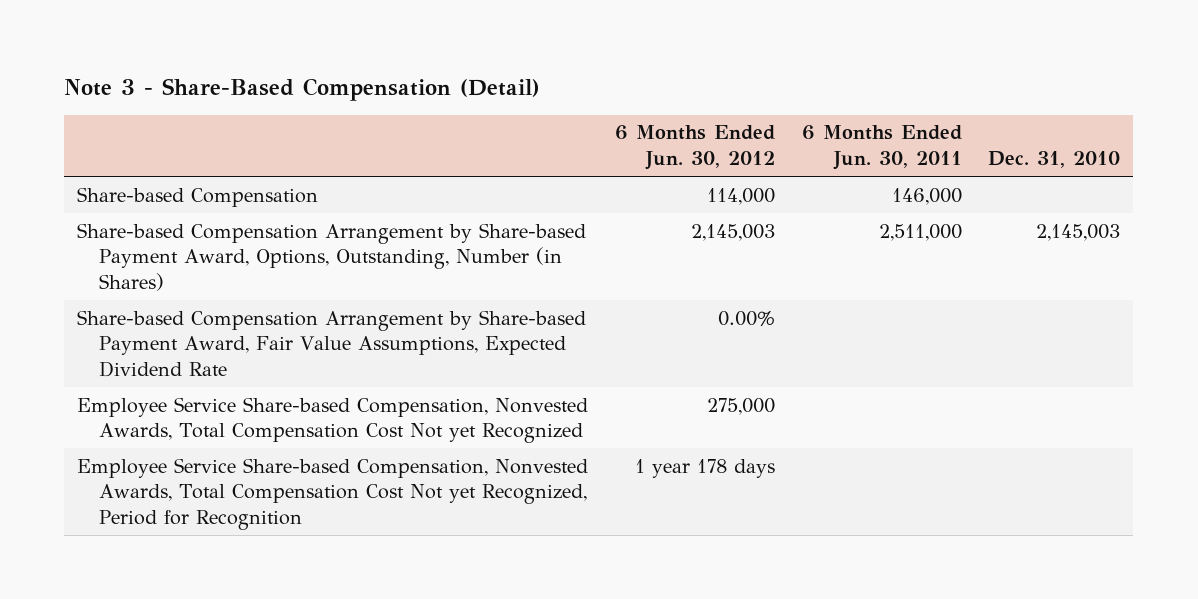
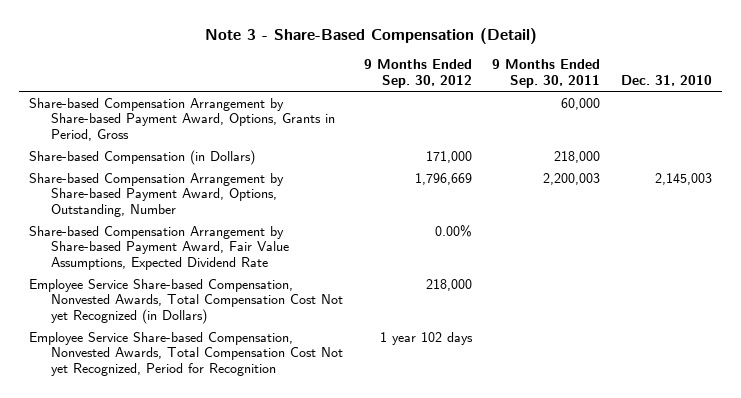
- | 6 Months Ended Jun. 30, 2012 | 6 Months Ended Jun. 30, 2011 | Dec. 31, 2010
+ | 9 Months Ended Sep. 30, 2012 | 9 Months Ended Sep. 30, 2011 | Dec. 31, 2010
- Share-based Compensation | 114,000 | 146,000 |
- Share-based Compensation Arrangement by Share-based Payment Award, Options, Outstanding, Number (in Shares) | 2,145,003 | 2,511,000 | 2,145,003
+ Share-based Compensation Arrangement by Share-based Payment Award, Options, Grants in Period, Gross | | 60,000 |
+ Share-based Compensation (in Dollars) | 171,000 | 218,000 |
+ Share-based Compensation Arrangement by Share-based Payment Award, Options, Outstanding, Number | 1,796,669 | 2,200,003 | 2,145,003
- Employee Service Share-based Compensation, Nonvested Awards, Total Compensation Cost Not yet Recognized | 275,000 | |
+ Employee Service Share-based Compensation, Nonvested Awards, Total Compensation Cost Not yet Recognized (in Dollars) | 218,000 | |

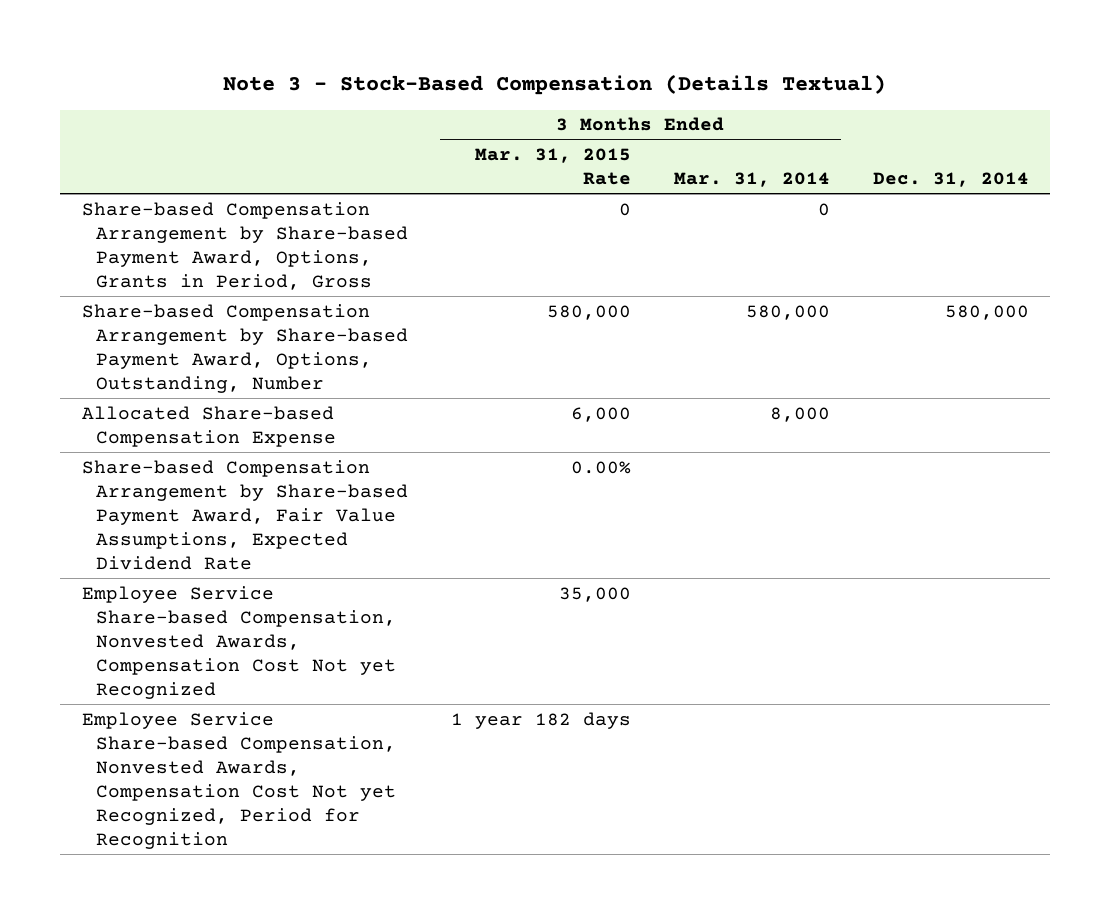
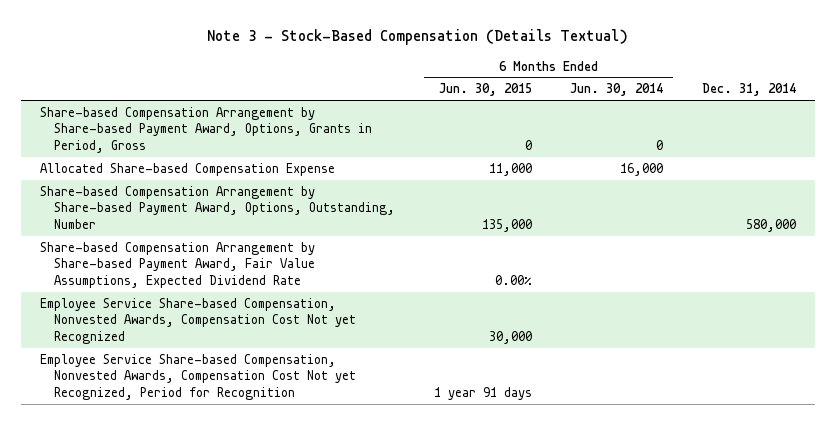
- | 3 Months Ended Mar. 31, 2015 Rate | 3 Months Ended Mar. 31, 2014 | Dec. 31, 2014
+ | 6 Months Ended Jun. 30, 2015 | 6 Months Ended Jun. 30, 2014 | Dec. 31, 2014
moved down: Share-based Compensation Arrangement by Share-based Payment Award, Options, Outstanding, Number | 135,000 | | 580,000

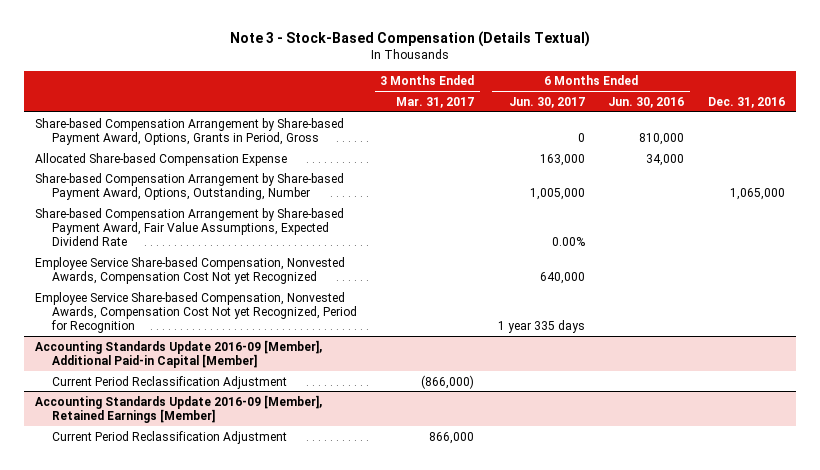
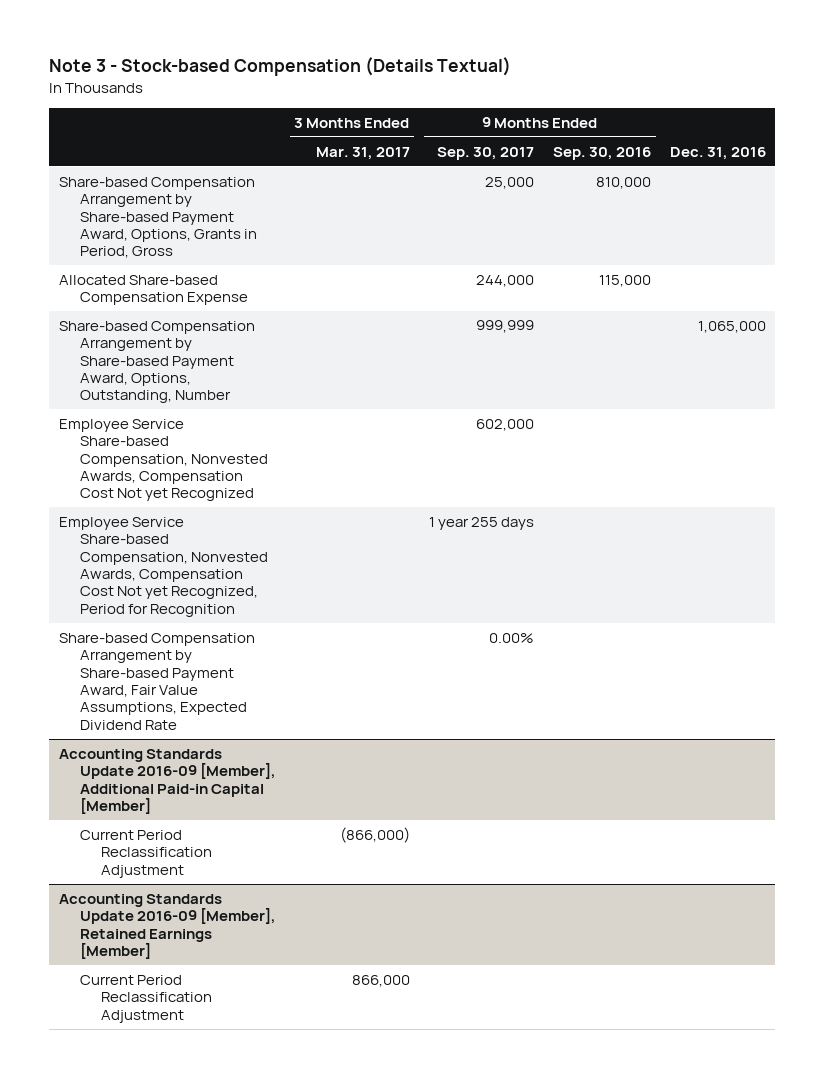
- Note 3 - Stock-Based Compensation (Details Textual)
+ Note 3 - Stock-based Compensation (Details Textual)
- | 3 Months Ended Mar. 31, 2017 | 6 Months Ended Jun. 30, 2017 | 6 Months Ended Jun. 30, 2016 | Dec. 31, 2016
+ | 3 Months Ended Mar. 31, 2017 | 9 Months Ended Sep. 30, 2017 | 9 Months Ended Sep. 30, 2016 | Dec. 31, 2016
moved down: Share-based Compensation Arrangement by Share-based Payment Award, Fair Value Assumptions, Expected Dividend Rate | | 0.00% | |

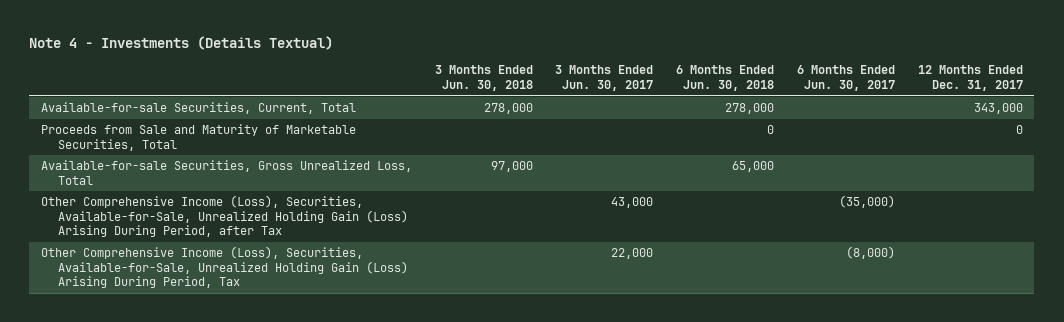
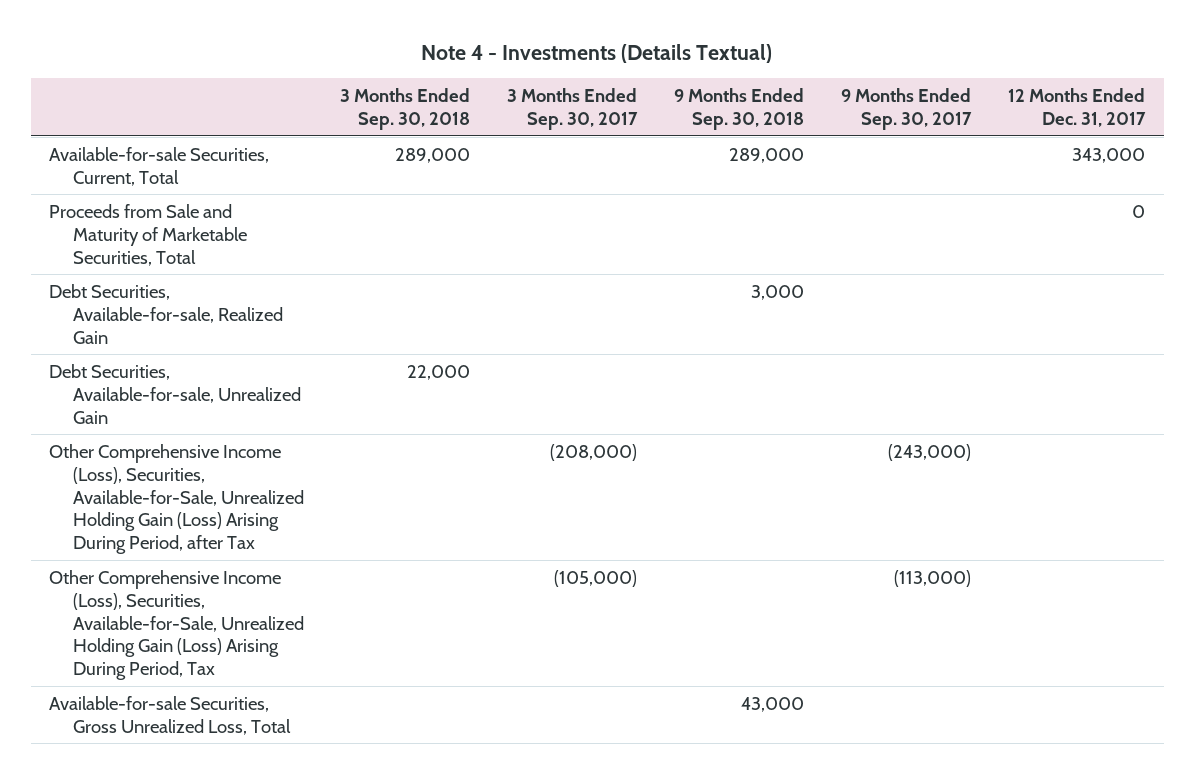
- | 3 Months Ended Jun. 30, 2018 | 3 Months Ended Jun. 30, 2017 | 6 Months Ended Jun. 30, 2018 | 6 Months Ended Jun. 30, 2017 | 12 Months Ended Dec. 31, 2017
+ | 3 Months Ended Sep. 30, 2018 | 3 Months Ended Sep. 30, 2017 | 9 Months Ended Sep. 30, 2018 | 9 Months Ended Sep. 30, 2017 | 12 Months Ended Dec. 31, 2017
+ Debt Securities, Available-for-sale, Realized Gain | | | 3,000 | |
+ Debt Securities, Available-for-sale, Unrealized Gain | 22,000 | | | |
moved down: Available-for-sale Securities, Gross Unrealized Loss, Total | | | 43,000 | |

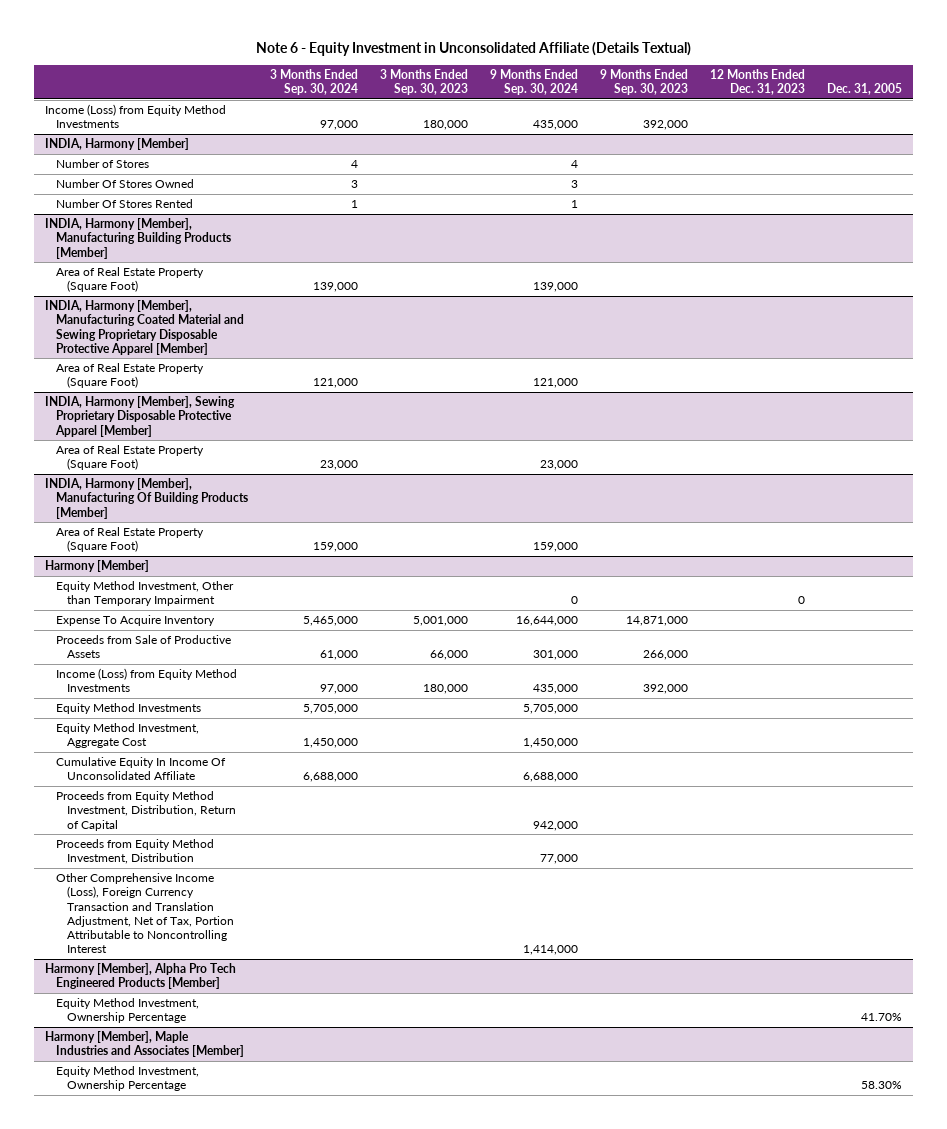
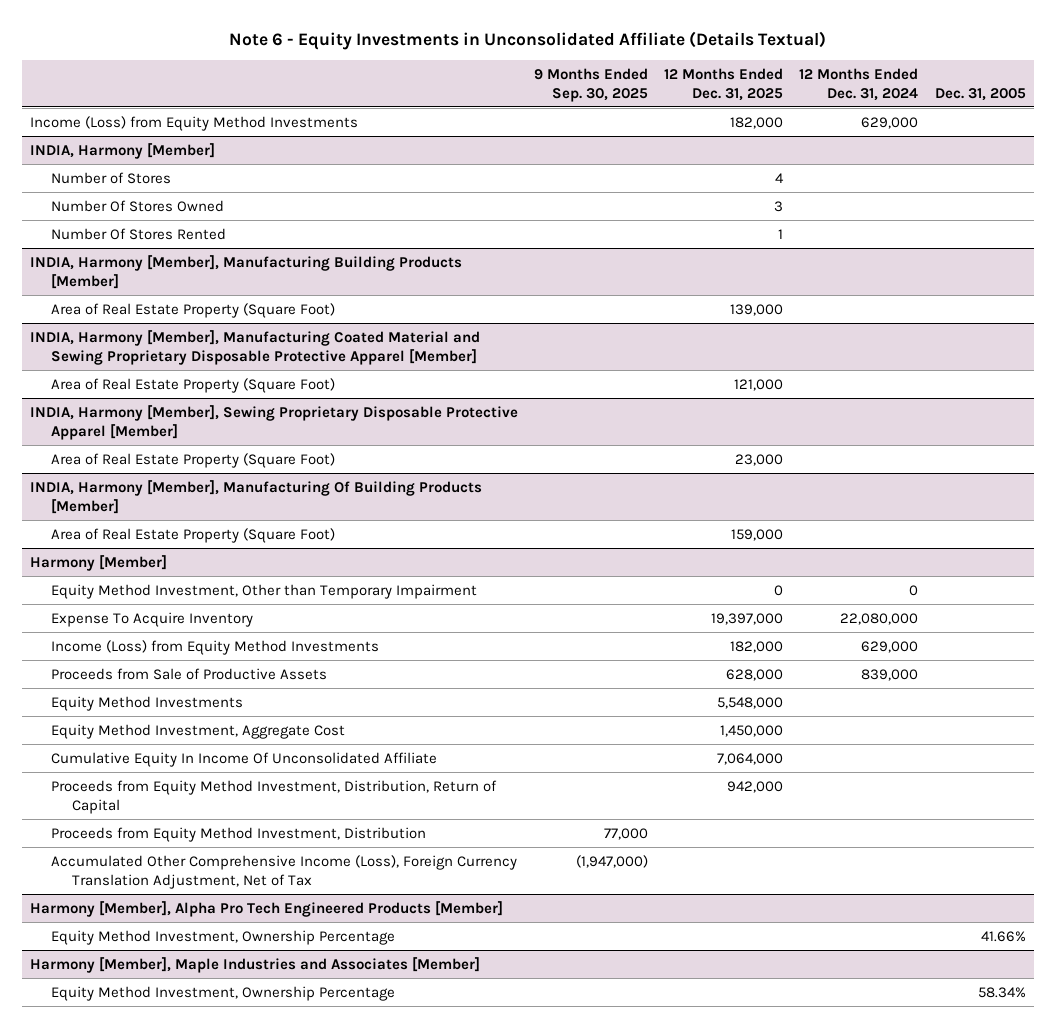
- Note 6 - Equity Investment in Unconsolidated Affiliate (Details Textual)
+ Note 6 - Equity Investments in Unconsolidated Affiliate (Details Textual)
- | 3 Months Ended Sep. 30, 2024 | 3 Months Ended Sep. 30, 2023 | 9 Months Ended Sep. 30, 2024 | 9 Months Ended Sep. 30, 2023 | 12 Months Ended Dec. 31, 2023 | Dec. 31, 2005
+ | 9 Months Ended Sep. 30, 2025 | 12 Months Ended Dec. 31, 2025 | 12 Months Ended Dec. 31, 2024 | Dec. 31, 2005
@ Harmony [Member]
moved down: Proceeds from Sale of Productive Assets | | 628,000 | 839,000 |
- Other Comprehensive Income (Loss), Foreign Currency Transaction and Translation Adjustment, Net of Tax, Portion Attributable to Noncontrolling Interest | | | 1,414,000 | | |
+ Accumulated Other Comprehensive Income (Loss), Foreign Currency Translation Adjustment, Net of Tax | (1,947,000) | | |
@ Harmony [Member], Alpha Pro Tech Engineered Products [Member]
- Equity Method Investment, Ownership Percentage | | | | | | 41.70%
+ Equity Method Investment, Ownership Percentage | | | | 41.66%
@ Harmony [Member], Maple Industries and Associates [Member]
- Equity Method Investment, Ownership Percentage | | | | | | 58.30%
+ Equity Method Investment, Ownership Percentage | | | | 58.34%

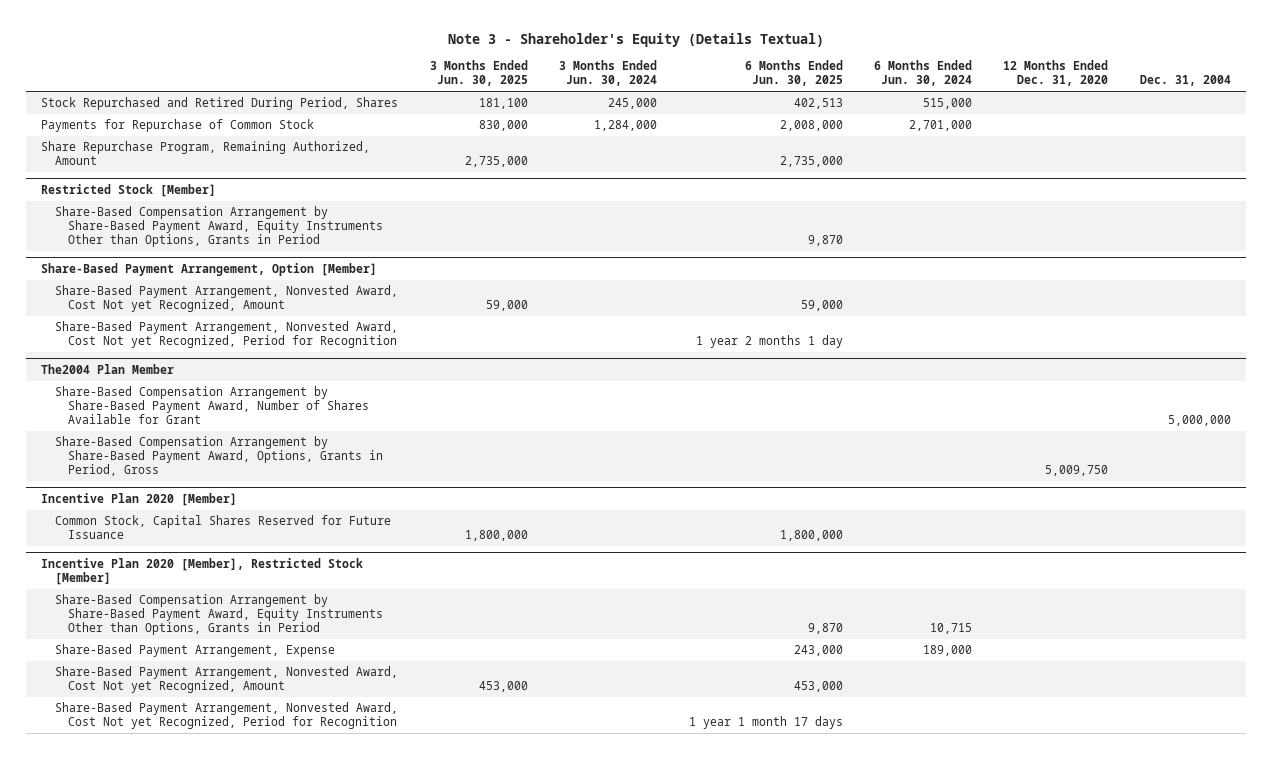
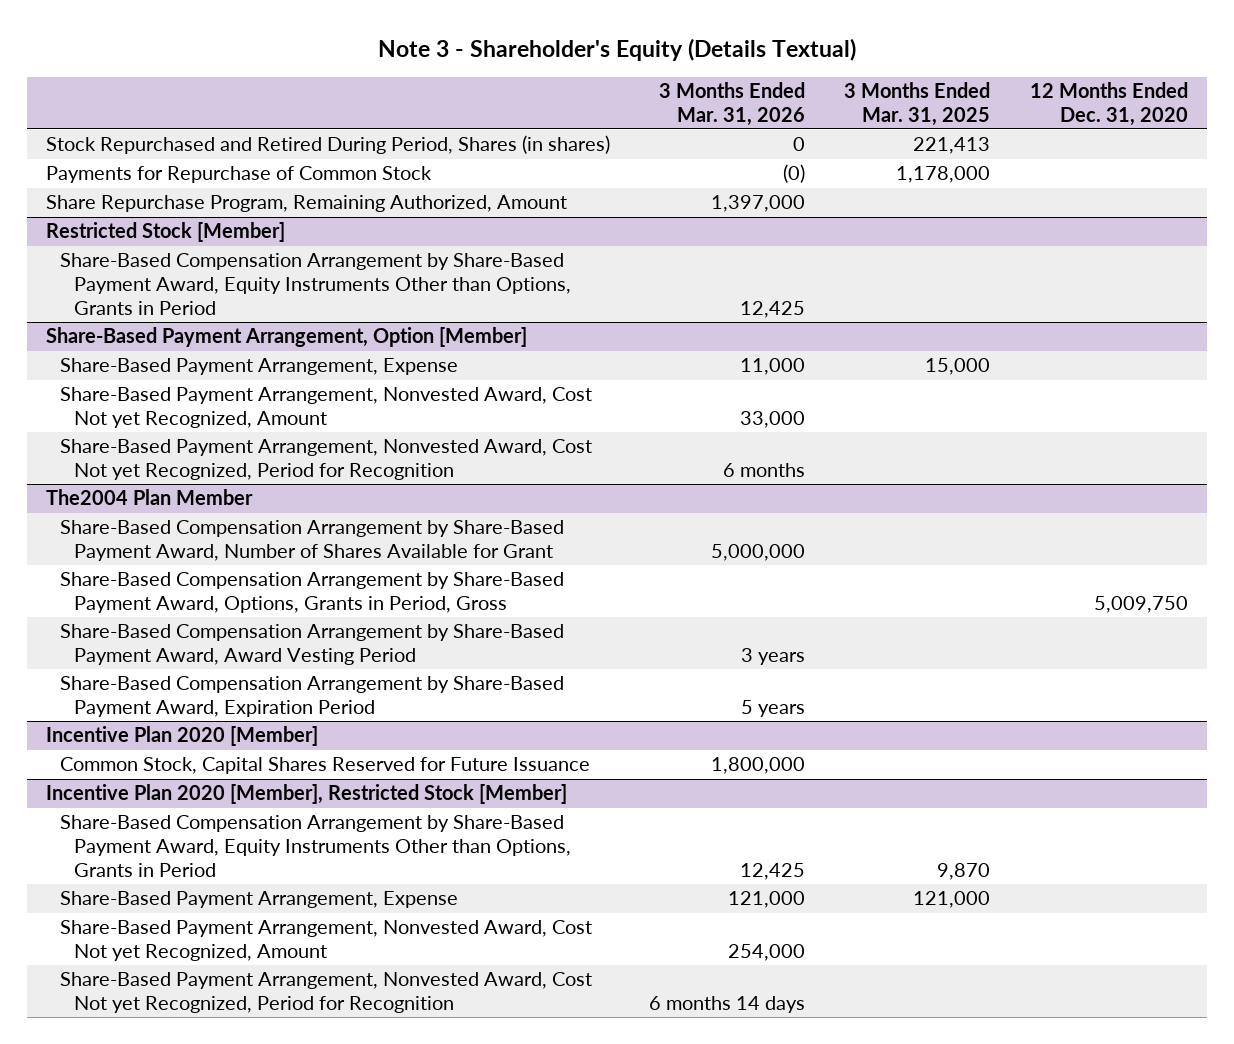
- | 3 Months Ended Jun. 30, 2025 | 3 Months Ended Jun. 30, 2024 | 6 Months Ended Jun. 30, 2025 | 6 Months Ended Jun. 30, 2024 | 12 Months Ended Dec. 31, 2020 | Dec. 31, 2004
+ | 3 Months Ended Mar. 31, 2026 | 3 Months Ended Mar. 31, 2025 | 12 Months Ended Dec. 31, 2020
- Stock Repurchased and Retired During Period, Shares | 181,100 | 245,000 | 402,513 | 515,000 | |
+ Stock Repurchased and Retired During Period, Shares (in shares) | 0 | 221,413 |
@ Share-Based Payment Arrangement, Option [Member]
+ Share-Based Payment Arrangement, Expense | 11,000 | 15,000 |
@ The2004 Plan Member
+ Share-Based Compensation Arrangement by Share-Based Payment Award, Award Vesting Period | 3 years | |
+ Share-Based Compensation Arrangement by Share-Based Payment Award, Expiration Period | 5 years | |

